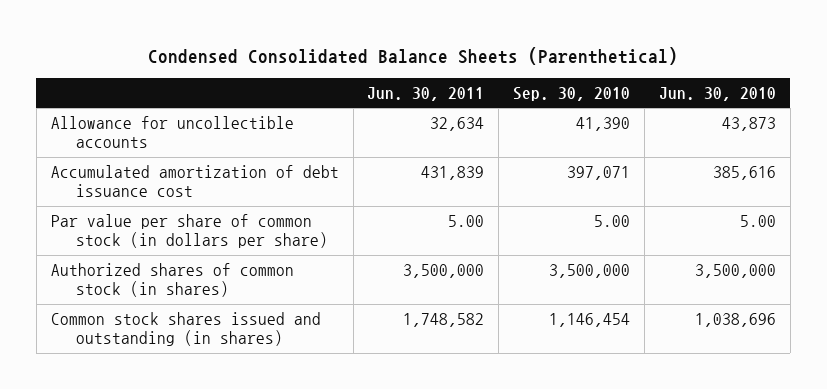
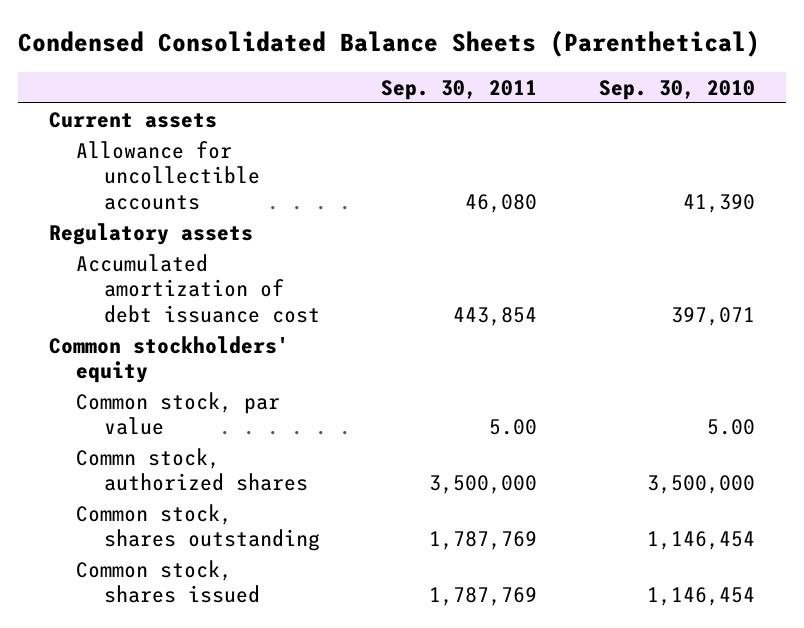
- | Jun. 30, 2011 | Sep. 30, 2010 | Jun. 30, 2010
+ | Sep. 30, 2011 | Sep. 30, 2010
+ Current assets
+ Regulatory assets
- Par value per share of common stock (in dollars per share) | 5.00 | 5.00 | 5.00
- Authorized shares of common stock (in shares) | 3,500,000 | 3,500,000 | 3,500,000
- Common stock shares issued and outstanding (in shares) | 1,748,582 | 1,146,454 | 1,038,696
+ Common stockholders' equity
+ Common stock, par value | 5.00 | 5.00
+ Commn stock, authorized shares | 3,500,000 | 3,500,000
+ Common stock, shares outstanding | 1,787,769 | 1,146,454
+ Common stock, shares issued | 1,787,769 | 1,146,454

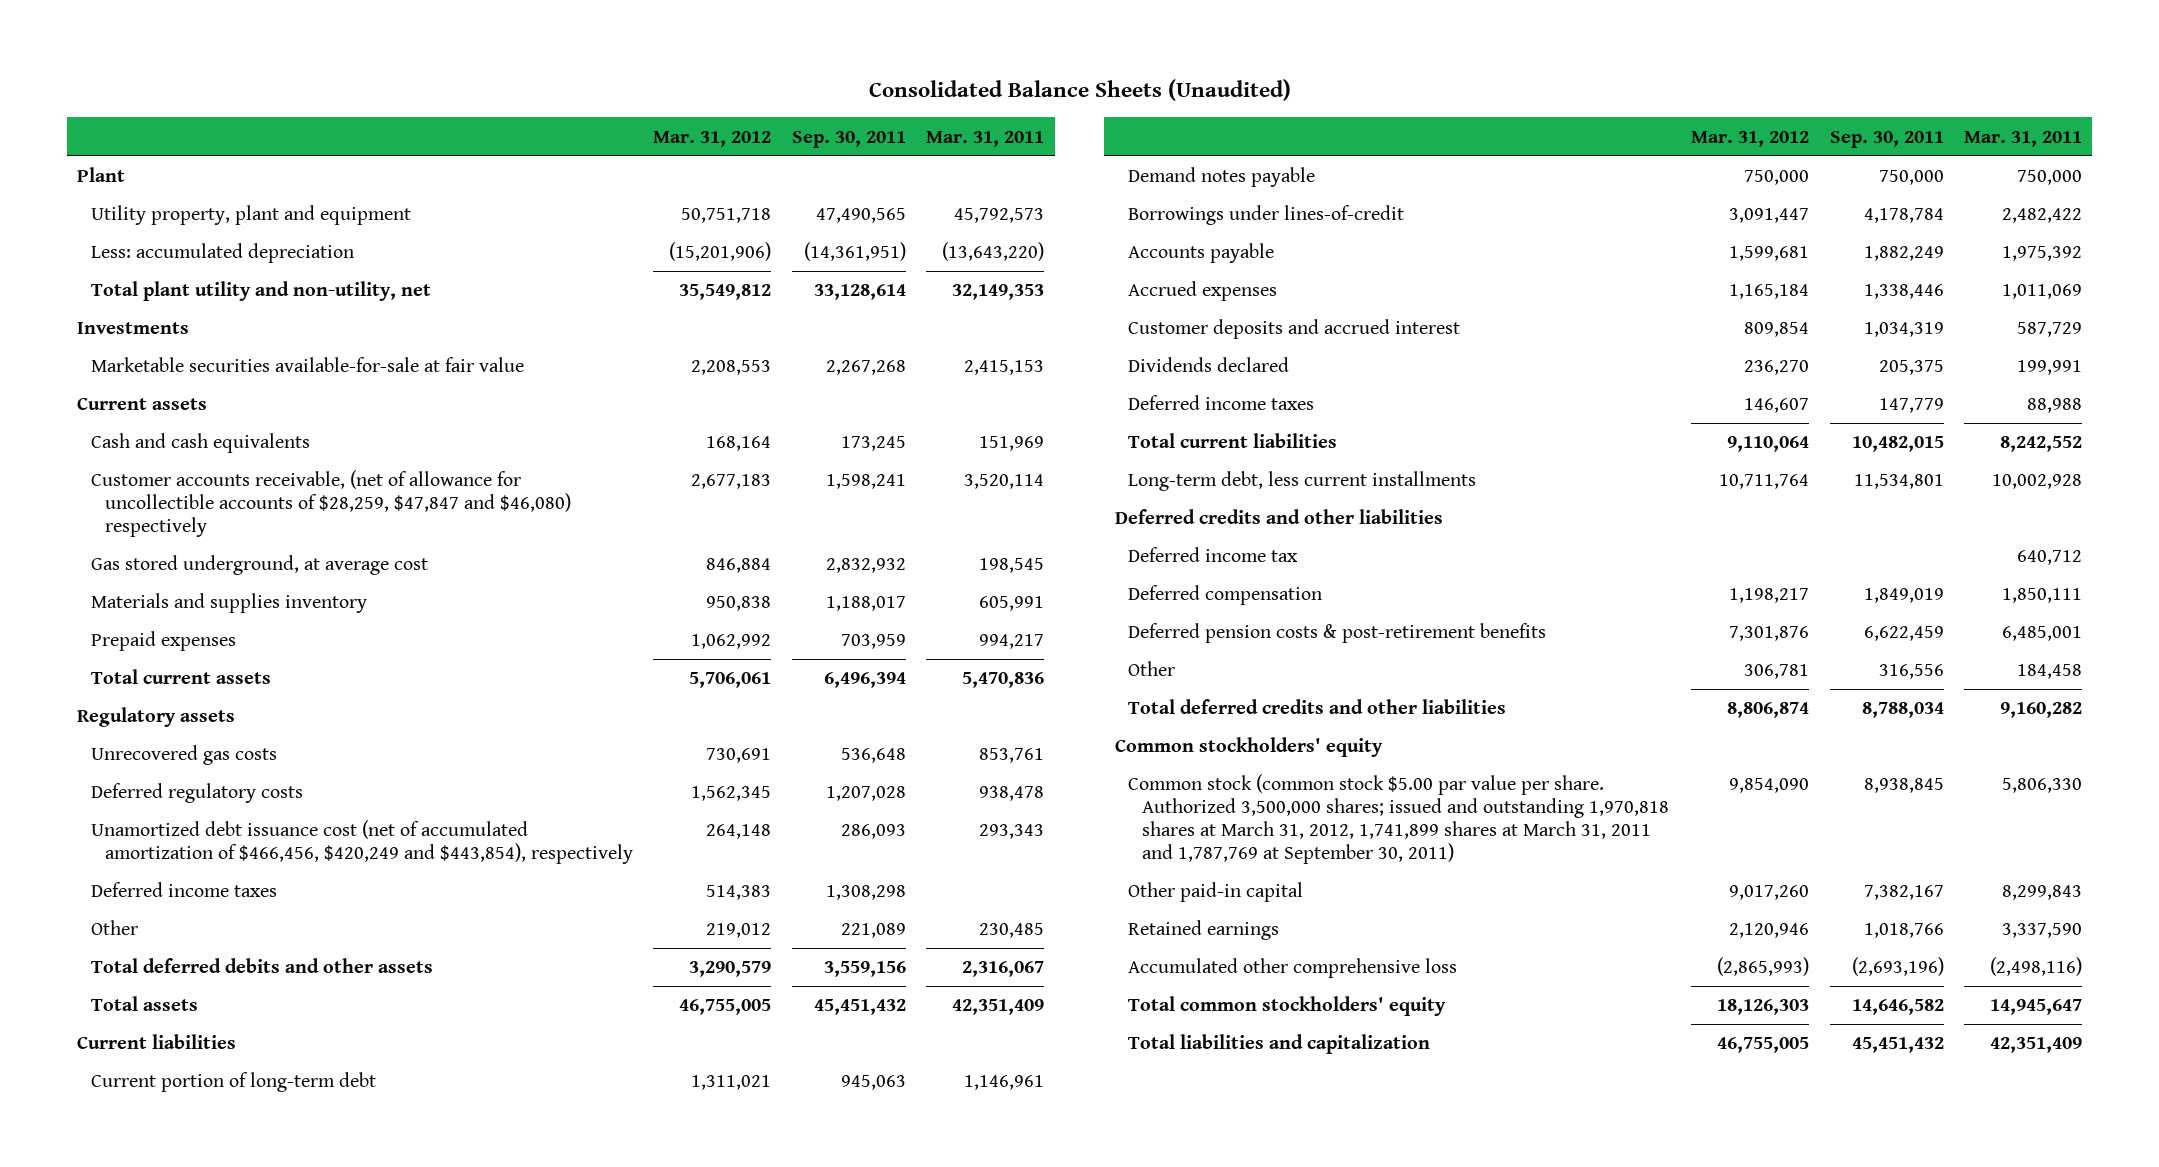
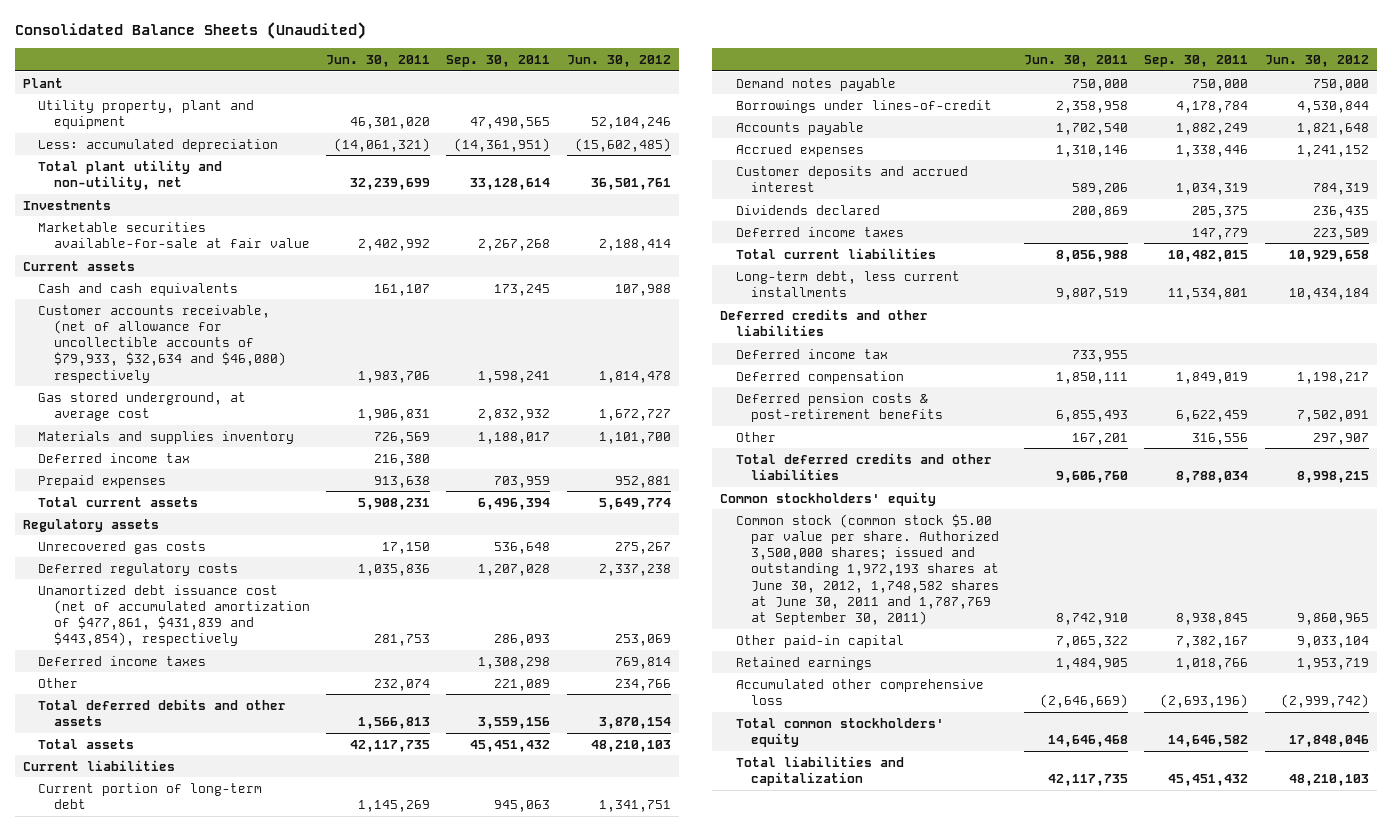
- | Mar. 31, 2012 | Sep. 30, 2011 | Mar. 31, 2011
+ | Jun. 30, 2011 | Sep. 30, 2011 | Jun. 30, 2012
- Customer accounts receivable, (net of allowance for uncollectible accounts of $28,259, $47,847 and $46,080) respectively | 2,677,183 | 1,598,241 | 3,520,114
+ Customer accounts receivable, (net of allowance for uncollectible accounts of $79,933, $32,634 and $46,080) respectively | 1,983,706 | 1,598,241 | 1,814,478
+ Deferred income tax | 216,380 | |
- Unamortized debt issuance cost (net of accumulated amortization of $466,456, $420,249 and $443,854), respectively | 264,148 | 286,093 | 293,343
+ Unamortized debt issuance cost (net of accumulated amortization of $477,861, $431,839 and $443,854), respectively | 281,753 | 286,093 | 253,069
- Common stock (common stock $5.00 par value per share. Authorized 3,500,000 shares; issued and outstanding 1,970,818 shares at March 31, 2012, 1,741,899 shares at March 31, 2011 and 1,787,769 at September 30, 2011) | 9,854,090 | 8,938,845 | 5,806,330
+ Common stock (common stock $5.00 par value per share. Authorized 3,500,000 shares; issued and outstanding 1,972,193 shares at June 30, 2012, 1,748,582 shares at June 30, 2011 and 1,787,769 at September 30, 2011) | 8,742,910 | 8,938,845 | 9,860,965

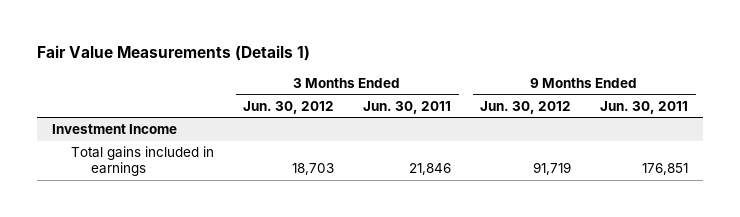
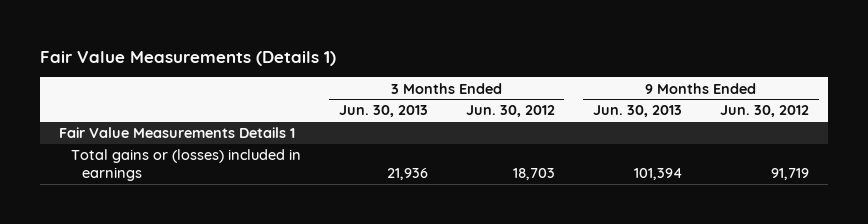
- | 3 Months Ended Jun. 30, 2012 | 3 Months Ended Jun. 30, 2011 | 9 Months Ended Jun. 30, 2012 | 9 Months Ended Jun. 30, 2011
+ | 3 Months Ended Jun. 30, 2013 | 3 Months Ended Jun. 30, 2012 | 9 Months Ended Jun. 30, 2013 | 9 Months Ended Jun. 30, 2012
- Investment Income
- Total gains included in earnings | 18,703 | 21,846 | 91,719 | 176,851
+ Fair Value Measurements Details 1
+ Total gains or (losses) included in earnings | 21,936 | 18,703 | 101,394 | 91,719

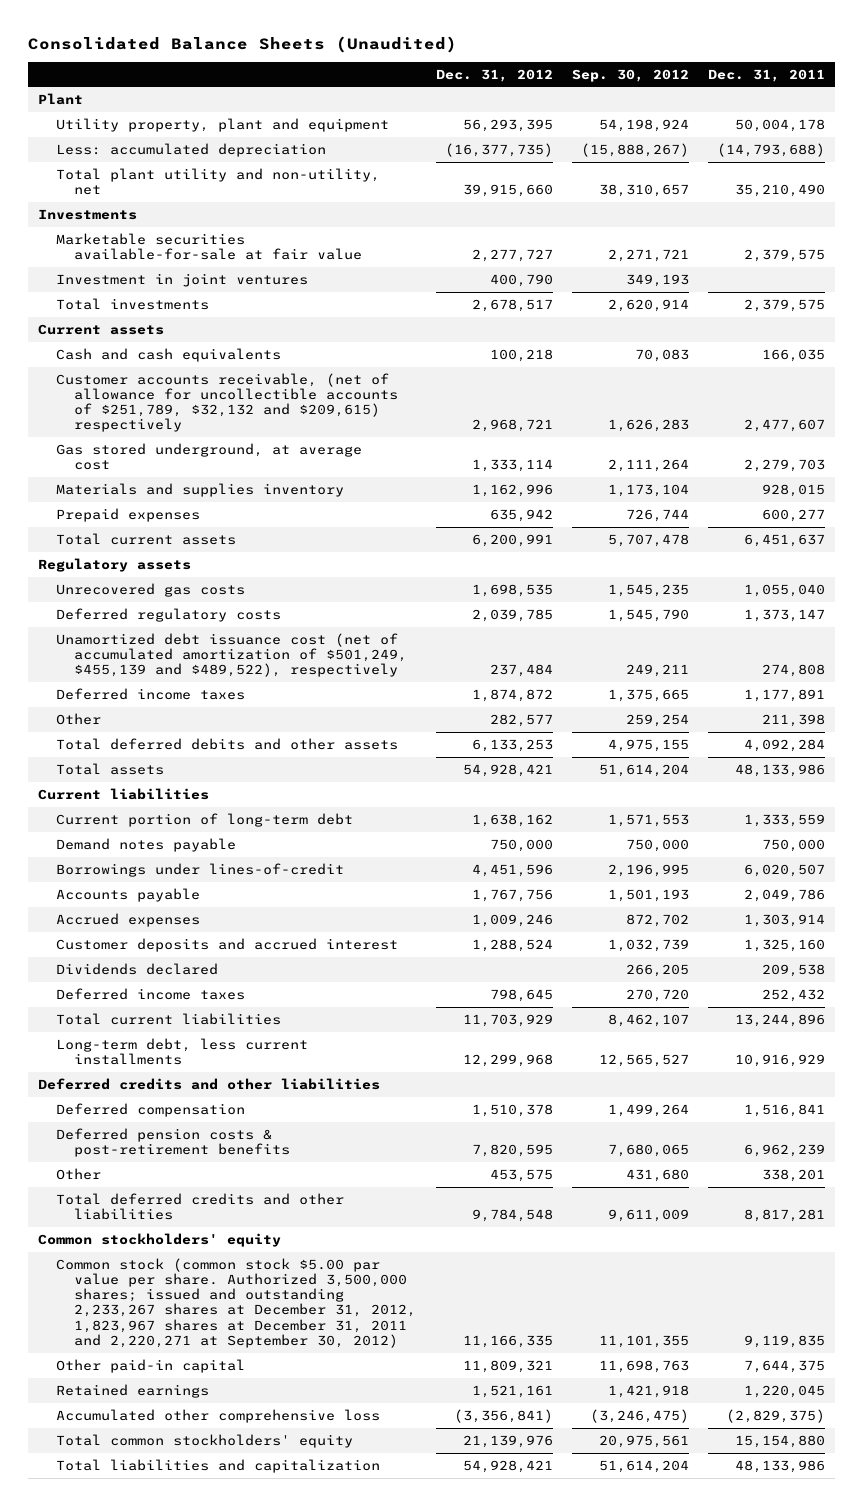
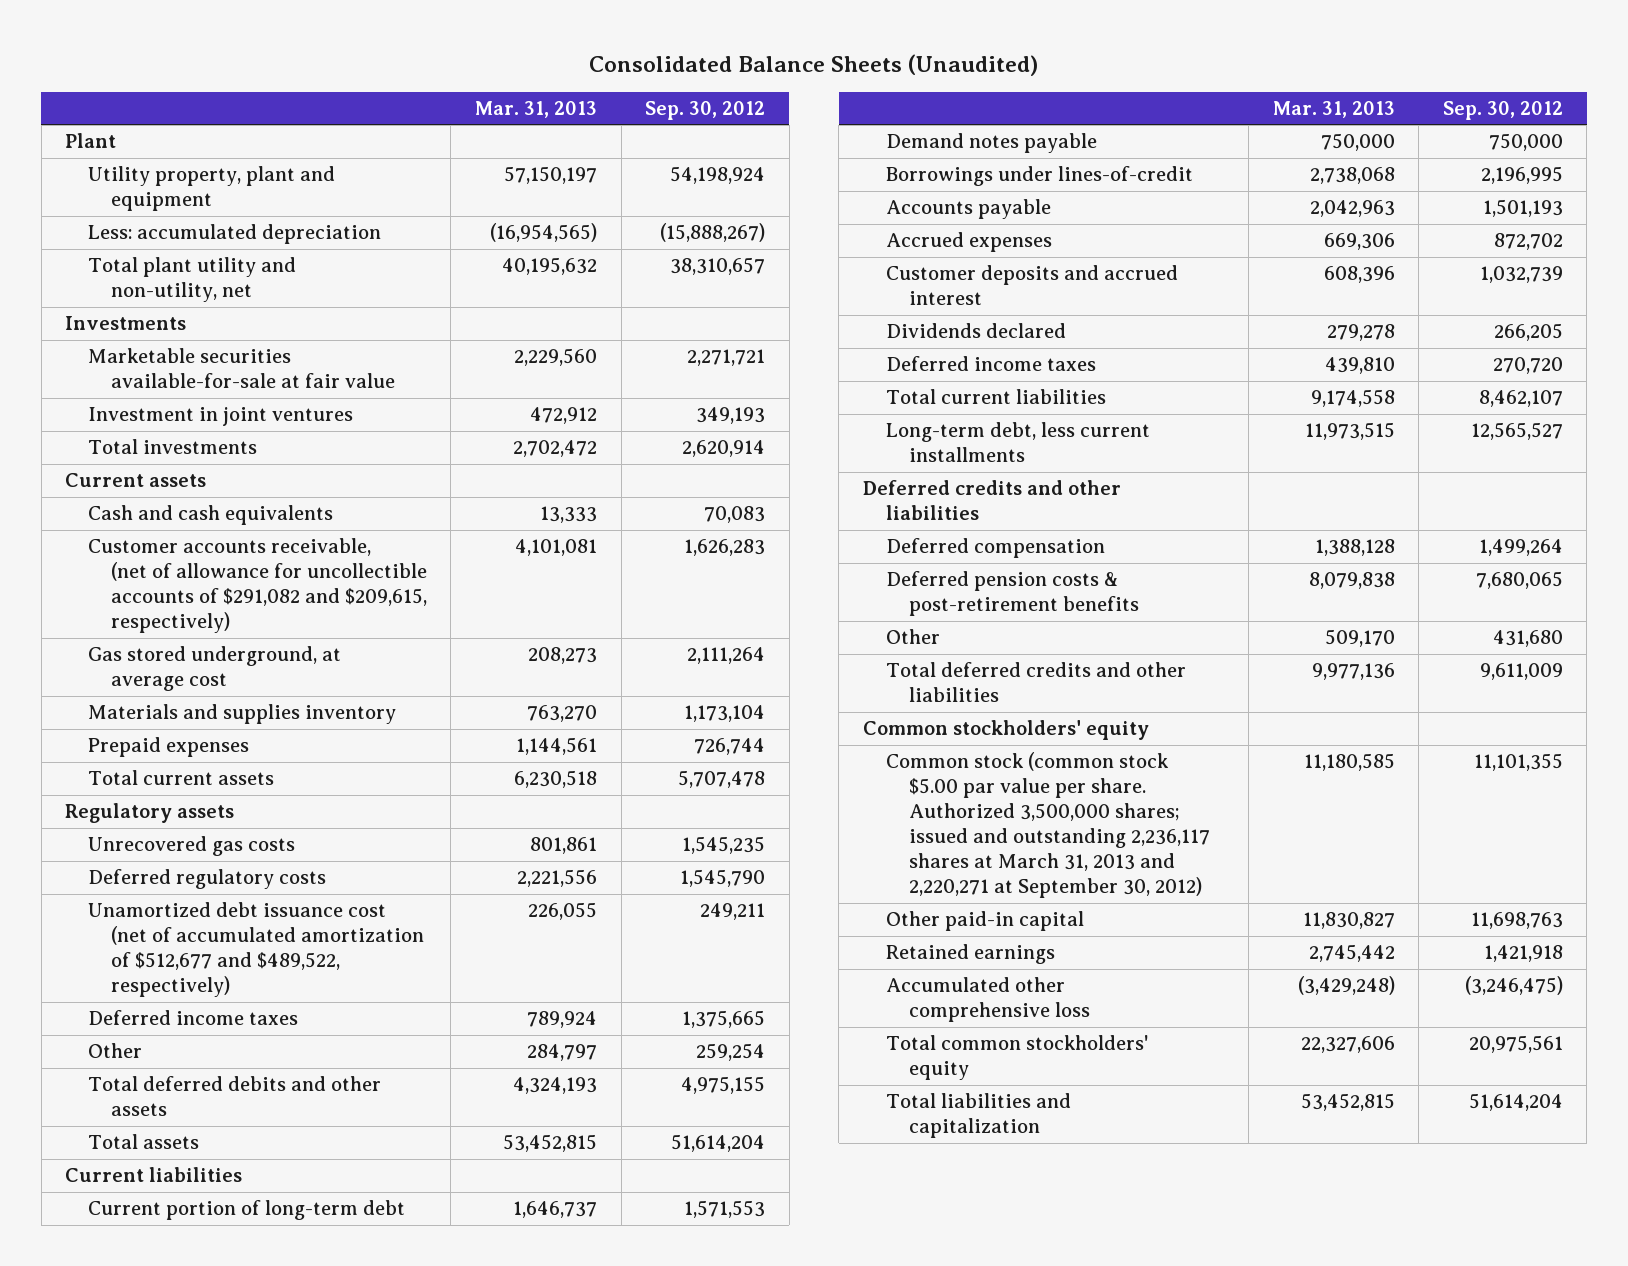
- | Dec. 31, 2012 | Sep. 30, 2012 | Dec. 31, 2011
+ | Mar. 31, 2013 | Sep. 30, 2012
- Customer accounts receivable, (net of allowance for uncollectible accounts of $251,789, $32,132 and $209,615) respectively | 2,968,721 | 1,626,283 | 2,477,607
+ Customer accounts receivable, (net of allowance for uncollectible accounts of $291,082 and $209,615, respectively) | 4,101,081 | 1,626,283
- Unamortized debt issuance cost (net of accumulated amortization of $501,249, $455,139 and $489,522), respectively | 237,484 | 249,211 | 274,808
+ Unamortized debt issuance cost (net of accumulated amortization of $512,677 and $489,522, respectively) | 226,055 | 249,211
- Common stock (common stock $5.00 par value per share. Authorized 3,500,000 shares; issued and outstanding 2,233,267 shares at December 31, 2012, 1,823,967 shares at December 31, 2011 and 2,220,271 at September 30, 2012) | 11,166,335 | 11,101,355 | 9,119,835
+ Common stock (common stock $5.00 par value per share. Authorized 3,500,000 shares; issued and outstanding 2,236,117 shares at March 31, 2013 and 2,220,271 at September 30, 2012) | 11,180,585 | 11,101,355

